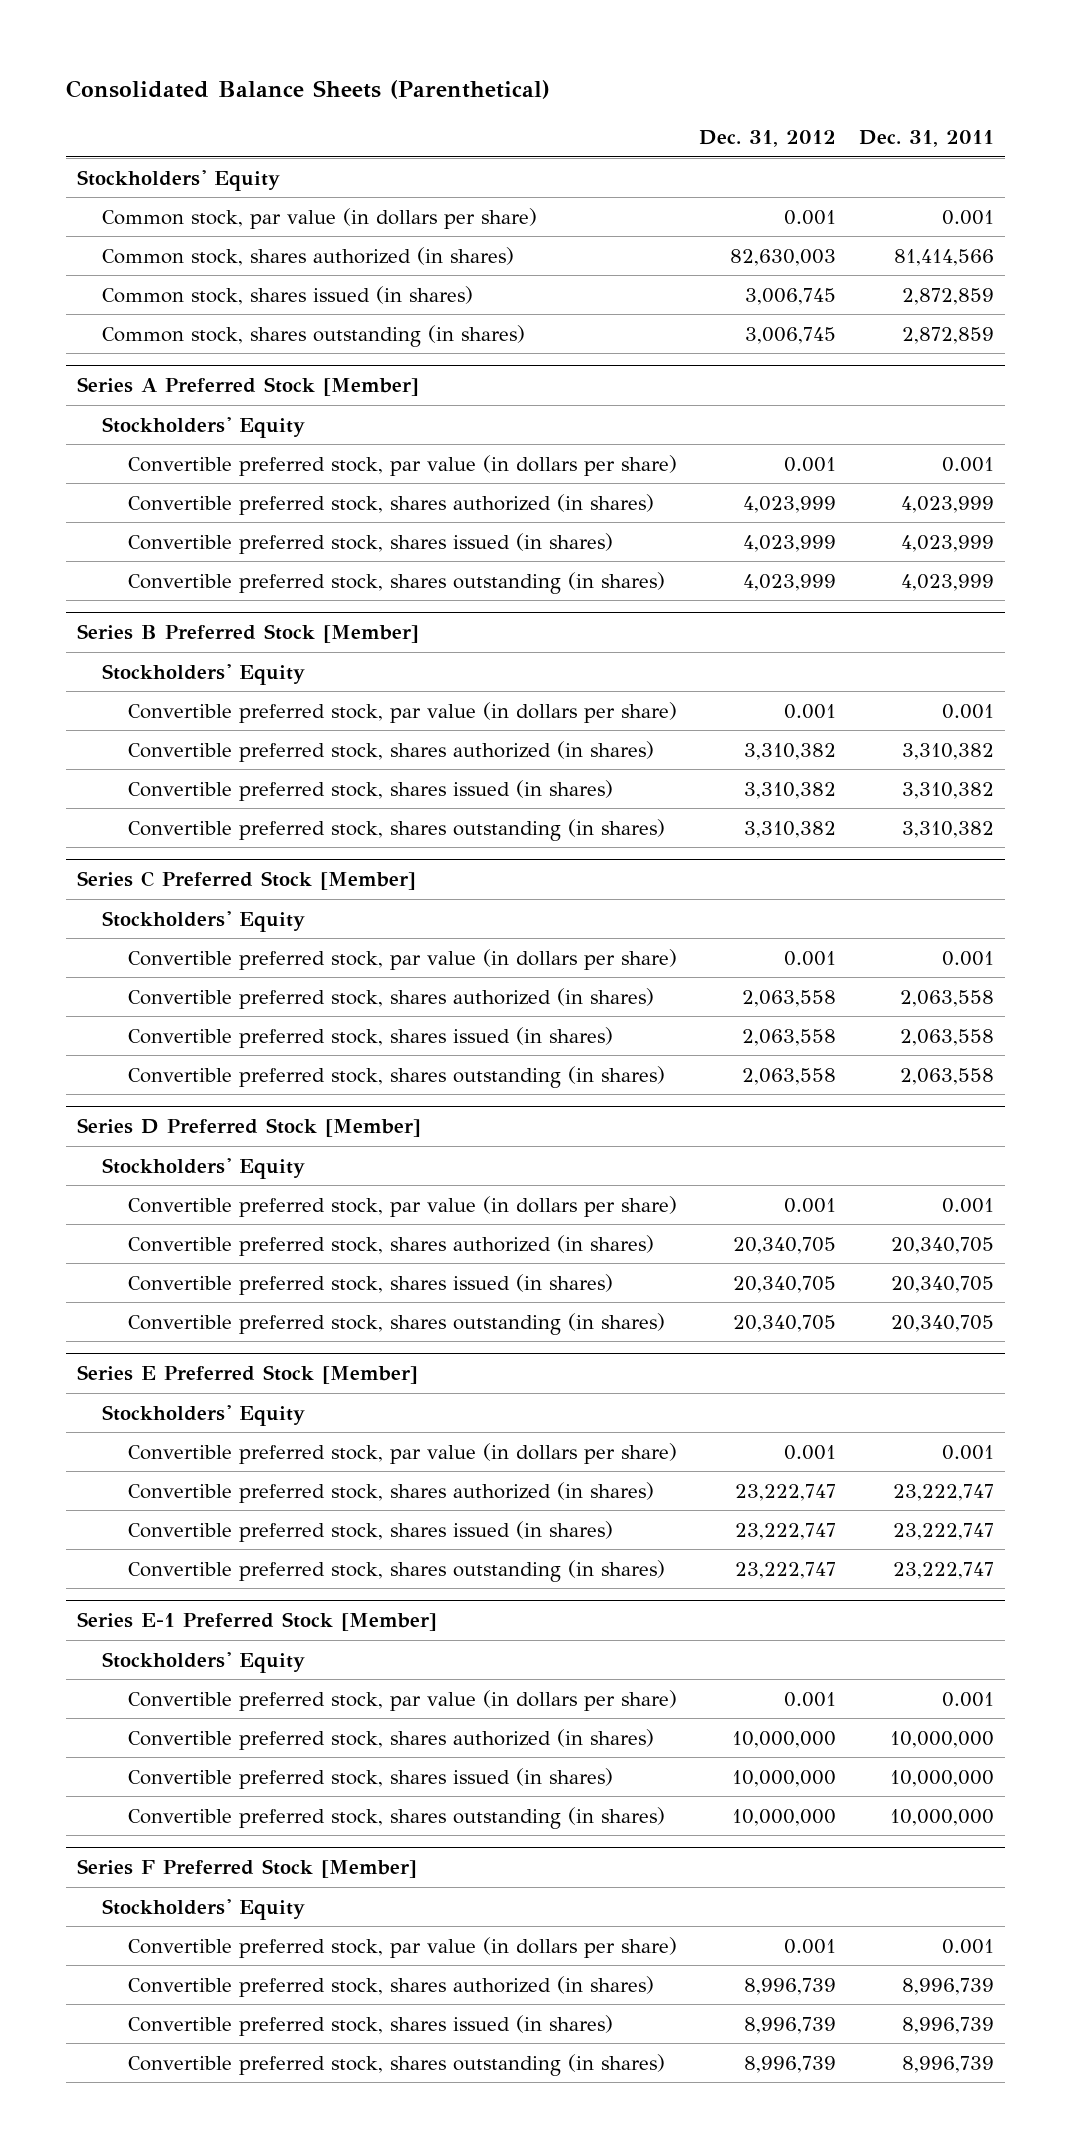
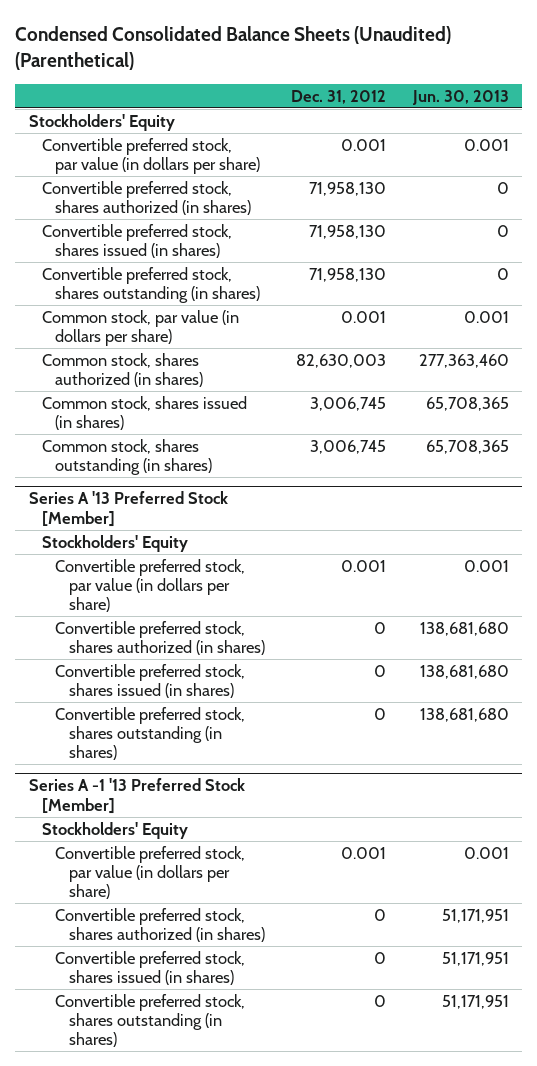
- Consolidated Balance Sheets (Parenthetical)
+ Condensed Consolidated Balance Sheets (Unaudited) (Parenthetical)
- | Dec. 31, 2012 | Dec. 31, 2011
+ | Dec. 31, 2012 | Jun. 30, 2013
+ Convertible preferred stock, par value (in dollars per share) | 0.001 | 0.001
+ Convertible preferred stock, shares authorized (in shares) | 71,958,130 | 0
+ Convertible preferred stock, shares issued (in shares) | 71,958,130 | 0
+ Convertible preferred stock, shares outstanding (in shares) | 71,958,130 | 0
- Series A Preferred Stock [Member]
- Stockholders' Equity
- Convertible preferred stock, par value (in dollars per share) | 0.001 | 0.001
- Convertible preferred stock, shares authorized (in shares) | 4,023,999 | 4,023,999
- Convertible preferred stock, shares issued (in shares) | 4,023,999 | 4,023,999
- Convertible preferred stock, shares outstanding (in shares) | 4,023,999 | 4,023,999
- Series B Preferred Stock [Member]
- Stockholders' Equity
- Convertible preferred stock, par value (in dollars per share) | 0.001 | 0.001
- Convertible preferred stock, shares authorized (in shares) | 3,310,382 | 3,310,382
- Convertible preferred stock, shares issued (in shares) | 3,310,382 | 3,310,382
- Convertible preferred stock, shares outstanding (in shares) | 3,310,382 | 3,310,382
- Series C Preferred Stock [Member]
- Stockholders' Equity
- Convertible preferred stock, par value (in dollars per share) | 0.001 | 0.001
- Convertible preferred stock, shares authorized (in shares) | 2,063,558 | 2,063,558
- Convertible preferred stock, shares issued (in shares) | 2,063,558 | 2,063,558
- Convertible preferred stock, shares outstanding (in shares) | 2,063,558 | 2,063,558
- Series D Preferred Stock [Member]
- Stockholders' Equity
- Convertible preferred stock, par value (in dollars per share) | 0.001 | 0.001
- Convertible preferred stock, shares authorized (in shares) | 20,340,705 | 20,340,705
- Convertible preferred stock, shares issued (in shares) | 20,340,705 | 20,340,705
- Convertible preferred stock, shares outstanding (in shares) | 20,340,705 | 20,340,705
- Series E Preferred Stock [Member]
- Stockholders' Equity
- Convertible preferred stock, par value (in dollars per share) | 0.001 | 0.001
- Convertible preferred stock, shares authorized (in shares) | 23,222,747 | 23,222,747
- Convertible preferred stock, shares issued (in shares) | 23,222,747 | 23,222,747
- Convertible preferred stock, shares outstanding (in shares) | 23,222,747 | 23,222,747
- Series E-1 Preferred Stock [Member]
+ Series A '13 Preferred Stock [Member]
- Convertible preferred stock, shares authorized (in shares) | 10,000,000 | 10,000,000
- Convertible preferred stock, shares issued (in shares) | 10,000,000 | 10,000,000
- Convertible preferred stock, shares outstanding (in shares) | 10,000,000 | 10,000,000
- Series F Preferred Stock [Member]
+ Convertible preferred stock, shares authorized (in shares) | 0 | 138,681,680
+ Convertible preferred stock, shares issued (in shares) | 0 | 138,681,680
+ Convertible preferred stock, shares outstanding (in shares) | 0 | 138,681,680
+ Series A -1 '13 Preferred Stock [Member]
- Convertible preferred stock, shares authorized (in shares) | 8,996,739 | 8,996,739
- Convertible preferred stock, shares issued (in shares) | 8,996,739 | 8,996,739
- Convertible preferred stock, shares outstanding (in shares) | 8,996,739 | 8,996,739
+ Convertible preferred stock, shares authorized (in shares) | 0 | 51,171,951
+ Convertible preferred stock, shares issued (in shares) | 0 | 51,171,951
+ Convertible preferred stock, shares outstanding (in shares) | 0 | 51,171,951

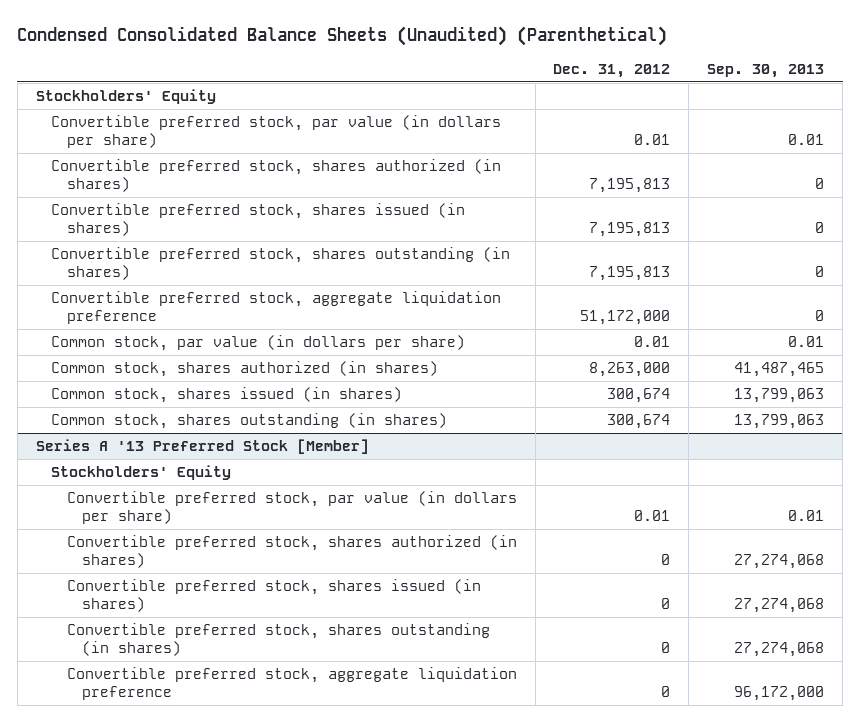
- | Dec. 31, 2012 | Jun. 30, 2013
+ | Dec. 31, 2012 | Sep. 30, 2013
- Convertible preferred stock, par value (in dollars per share) | 0.001 | 0.001
- Convertible preferred stock, shares authorized (in shares) | 71,958,130 | 0
- Convertible preferred stock, shares issued (in shares) | 71,958,130 | 0
- Convertible preferred stock, shares outstanding (in shares) | 71,958,130 | 0
- Common stock, par value (in dollars per share) | 0.001 | 0.001
- Common stock, shares authorized (in shares) | 82,630,003 | 277,363,460
- Common stock, shares issued (in shares) | 3,006,745 | 65,708,365
- Common stock, shares outstanding (in shares) | 3,006,745 | 65,708,365
+ Convertible preferred stock, par value (in dollars per share) | 0.01 | 0.01
+ Convertible preferred stock, shares authorized (in shares) | 7,195,813 | 0
+ Convertible preferred stock, shares issued (in shares) | 7,195,813 | 0
+ Convertible preferred stock, shares outstanding (in shares) | 7,195,813 | 0
+ Convertible preferred stock, aggregate liquidation preference | 51,172,000 | 0
+ Common stock, par value (in dollars per share) | 0.01 | 0.01
+ Common stock, shares authorized (in shares) | 8,263,000 | 41,487,465
+ Common stock, shares issued (in shares) | 300,674 | 13,799,063
+ Common stock, shares outstanding (in shares) | 300,674 | 13,799,063
@ Series A '13 Preferred Stock [Member]
- Convertible preferred stock, par value (in dollars per share) | 0.001 | 0.001
- Convertible preferred stock, shares authorized (in shares) | 0 | 138,681,680
- Convertible preferred stock, shares issued (in shares) | 0 | 138,681,680
- Convertible preferred stock, shares outstanding (in shares) | 0 | 138,681,680
- Series A -1 '13 Preferred Stock [Member]
- Stockholders' Equity
- Convertible preferred stock, par value (in dollars per share) | 0.001 | 0.001
@ Series A '13 Preferred Stock [Member]
+ Convertible preferred stock, par value (in dollars per share) | 0.01 | 0.01
+ Convertible preferred stock, aggregate liquidation preference | 0 | 96,172,000

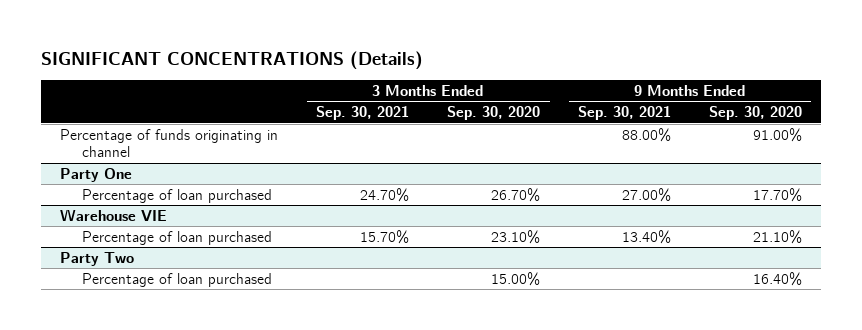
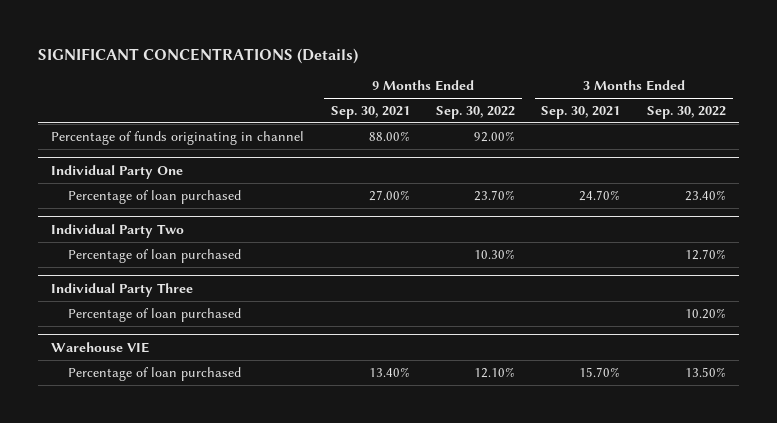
- | 3 Months Ended Sep. 30, 2021 | 3 Months Ended Sep. 30, 2020 | 9 Months Ended Sep. 30, 2021 | 9 Months Ended Sep. 30, 2020
+ | 9 Months Ended Sep. 30, 2021 | 9 Months Ended Sep. 30, 2022 | 3 Months Ended Sep. 30, 2021 | 3 Months Ended Sep. 30, 2022
- Party One
+ Individual Party One
+ Individual Party Two
+ Percentage of loan purchased | | 10.30% | | 12.70%
+ Individual Party Three
+ Percentage of loan purchased | | | | 10.20%
- Party Two
- Percentage of loan purchased | | 15.00% | | 16.40%

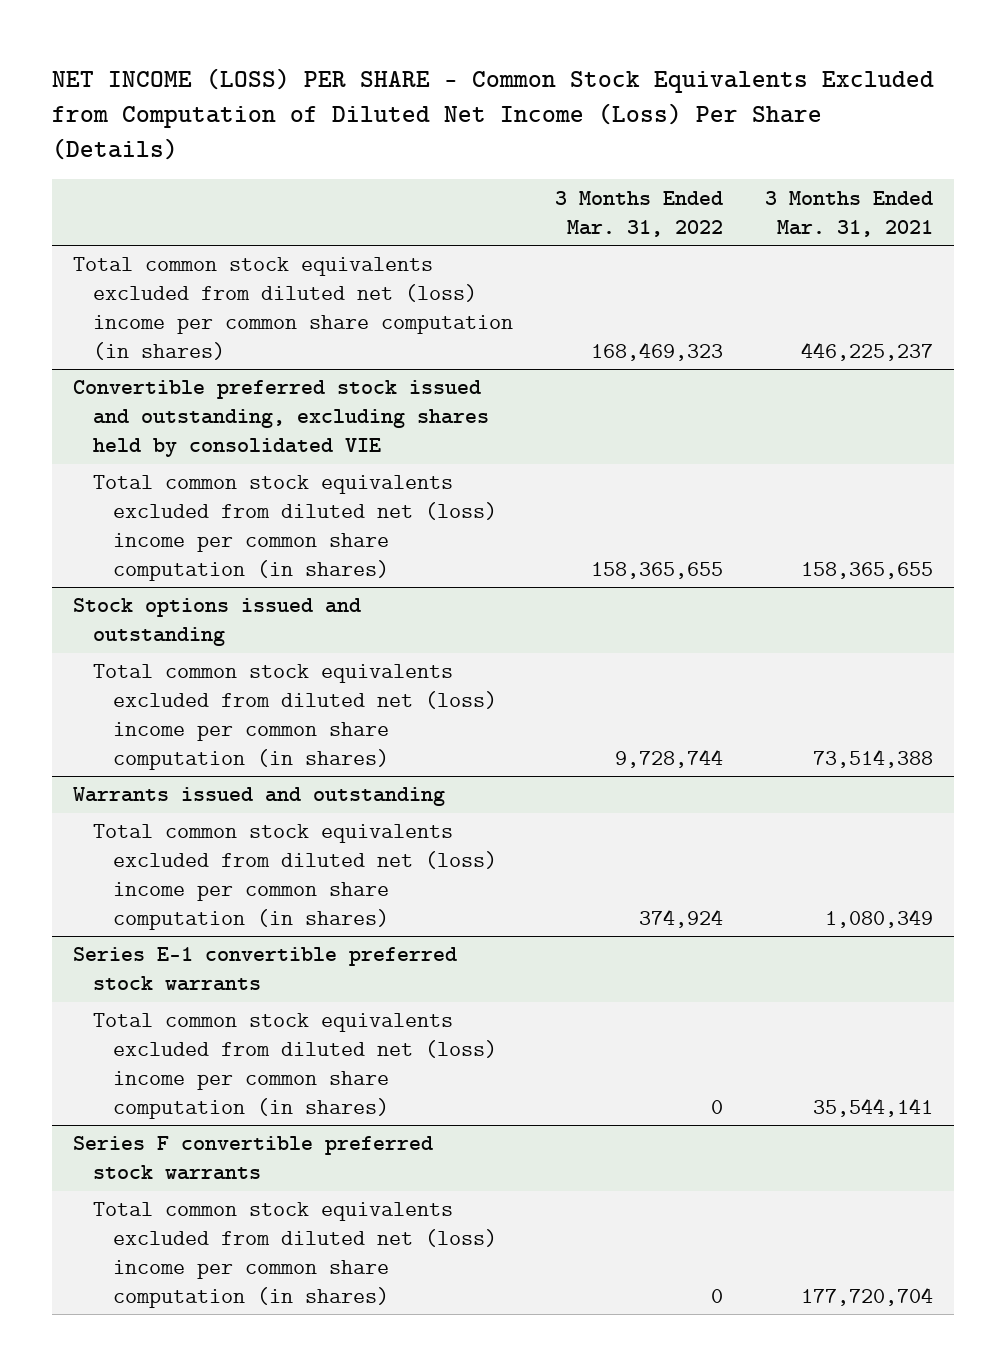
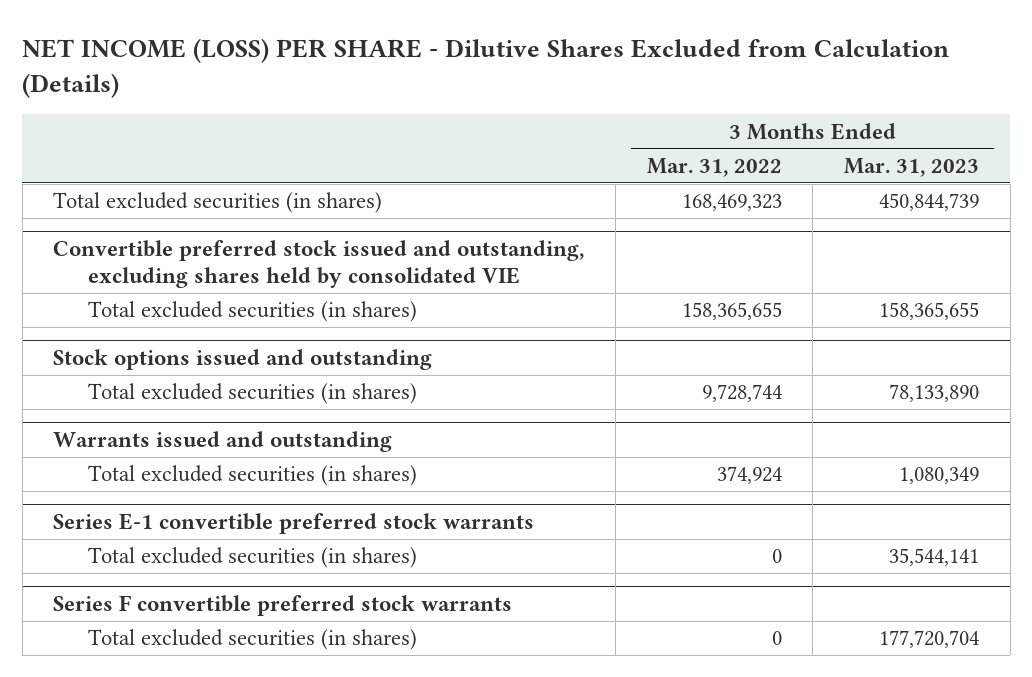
- NET INCOME (LOSS) PER SHARE - Common Stock Equivalents Excluded from Computation of Diluted Net Income (Loss) Per Share (Details)
+ NET INCOME (LOSS) PER SHARE - Dilutive Shares Excluded from Calculation (Details)
- | 3 Months Ended Mar. 31, 2022 | 3 Months Ended Mar. 31, 2021
+ | 3 Months Ended Mar. 31, 2022 | 3 Months Ended Mar. 31, 2023
- Total common stock equivalents excluded from diluted net (loss) income per common share computation (in shares) | 168,469,323 | 446,225,237
+ Total excluded securities (in shares) | 168,469,323 | 450,844,739
@ Convertible preferred stock issued and outstanding, excluding shares held by consolidated VIE
- Total common stock equivalents excluded from diluted net (loss) income per common share computation (in shares) | 158,365,655 | 158,365,655
+ Total excluded securities (in shares) | 158,365,655 | 158,365,655
@ Stock options issued and outstanding
- Total common stock equivalents excluded from diluted net (loss) income per common share computation (in shares) | 9,728,744 | 73,514,388
+ Total excluded securities (in shares) | 9,728,744 | 78,133,890
@ Warrants issued and outstanding
- Total common stock equivalents excluded from diluted net (loss) income per common share computation (in shares) | 374,924 | 1,080,349
+ Total excluded securities (in shares) | 374,924 | 1,080,349
@ Series E-1 convertible preferred stock warrants
- Total common stock equivalents excluded from diluted net (loss) income per common share computation (in shares) | 0 | 35,544,141
+ Total excluded securities (in shares) | 0 | 35,544,141
@ Series F convertible preferred stock warrants
- Total common stock equivalents excluded from diluted net (loss) income per common share computation (in shares) | 0 | 177,720,704
+ Total excluded securities (in shares) | 0 | 177,720,704

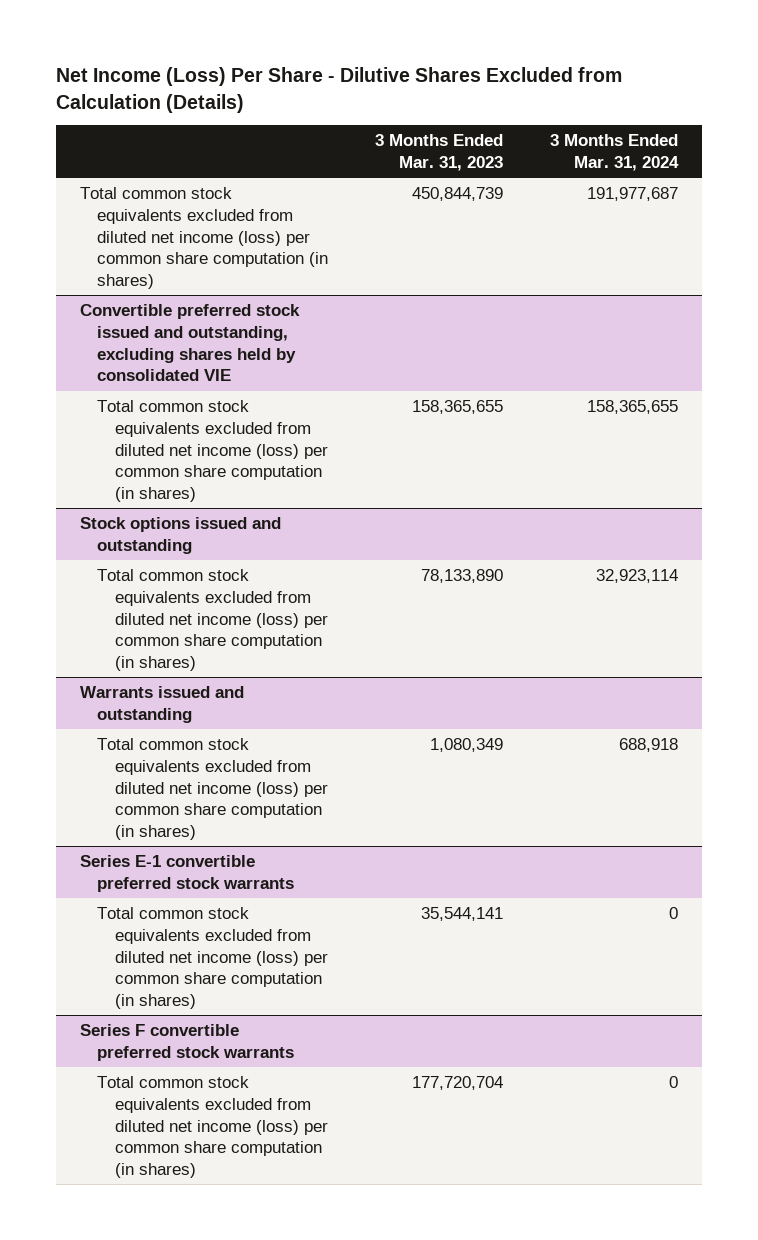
- NET INCOME (LOSS) PER SHARE - Dilutive Shares Excluded from Calculation (Details)
+ Net Income (Loss) Per Share - Dilutive Shares Excluded from Calculation (Details)
- | 3 Months Ended Mar. 31, 2022 | 3 Months Ended Mar. 31, 2023
+ | 3 Months Ended Mar. 31, 2023 | 3 Months Ended Mar. 31, 2024
- Total excluded securities (in shares) | 168,469,323 | 450,844,739
+ Total common stock equivalents excluded from diluted net income (loss) per common share computation (in shares) | 450,844,739 | 191,977,687
@ Convertible preferred stock issued and outstanding, excluding shares held by consolidated VIE
- Total excluded securities (in shares) | 158,365,655 | 158,365,655
+ Total common stock equivalents excluded from diluted net income (loss) per common share computation (in shares) | 158,365,655 | 158,365,655
@ Stock options issued and outstanding
- Total excluded securities (in shares) | 9,728,744 | 78,133,890
+ Total common stock equivalents excluded from diluted net income (loss) per common share computation (in shares) | 78,133,890 | 32,923,114
@ Warrants issued and outstanding
- Total excluded securities (in shares) | 374,924 | 1,080,349
+ Total common stock equivalents excluded from diluted net income (loss) per common share computation (in shares) | 1,080,349 | 688,918
@ Series E-1 convertible preferred stock warrants
- Total excluded securities (in shares) | 0 | 35,544,141
+ Total common stock equivalents excluded from diluted net income (loss) per common share computation (in shares) | 35,544,141 | 0
@ Series F convertible preferred stock warrants
- Total excluded securities (in shares) | 0 | 177,720,704
+ Total common stock equivalents excluded from diluted net income (loss) per common share computation (in shares) | 177,720,704 | 0

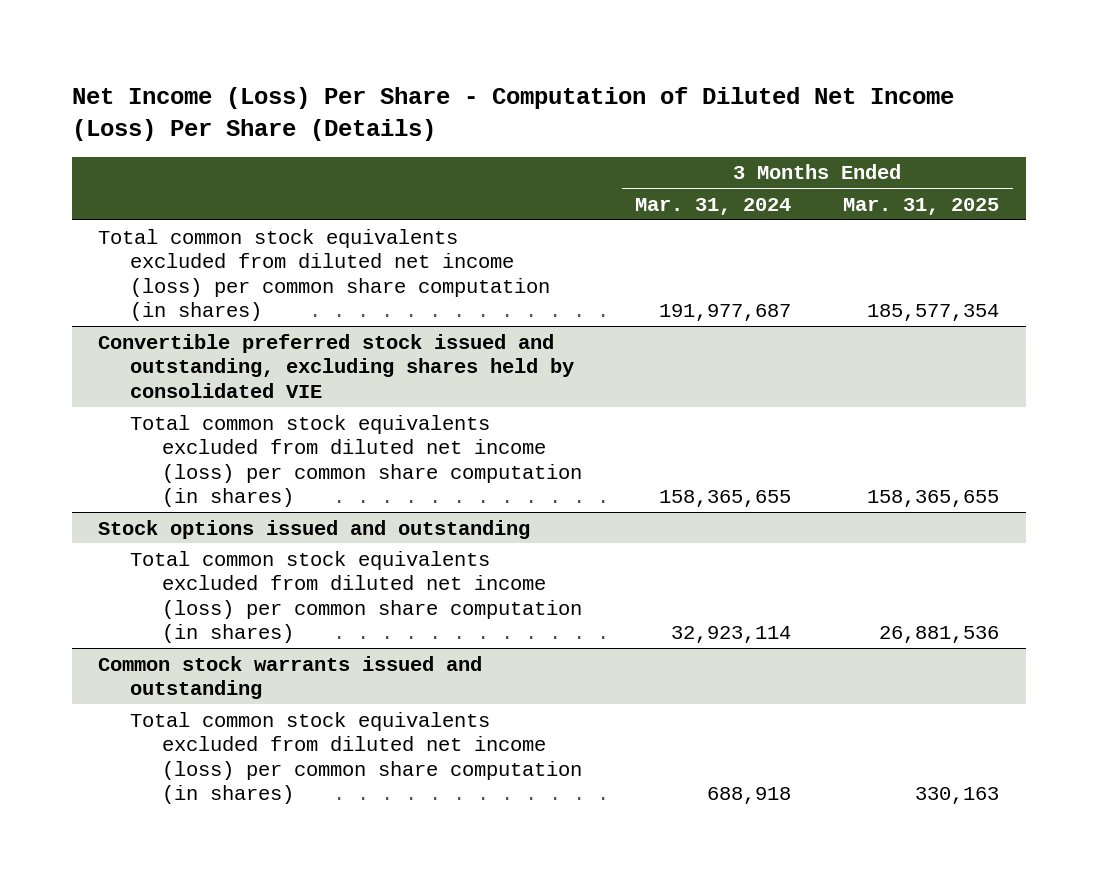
- Net Income (Loss) Per Share - Dilutive Shares Excluded from Calculation (Details)
+ Net Income (Loss) Per Share - Computation of Diluted Net Income (Loss) Per Share (Details)
- | 3 Months Ended Mar. 31, 2023 | 3 Months Ended Mar. 31, 2024
+ | 3 Months Ended Mar. 31, 2024 | 3 Months Ended Mar. 31, 2025
- Warrants issued and outstanding
+ Common stock warrants issued and outstanding
- Series E-1 convertible preferred stock warrants
- Total common stock equivalents excluded from diluted net income (loss) per common share computation (in shares) | 35,544,141 | 0
- Series F convertible preferred stock warrants
- Total common stock equivalents excluded from diluted net income (loss) per common share computation (in shares) | 177,720,704 | 0

